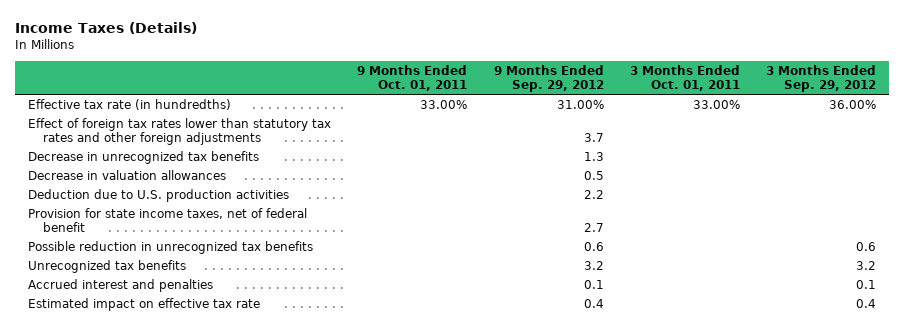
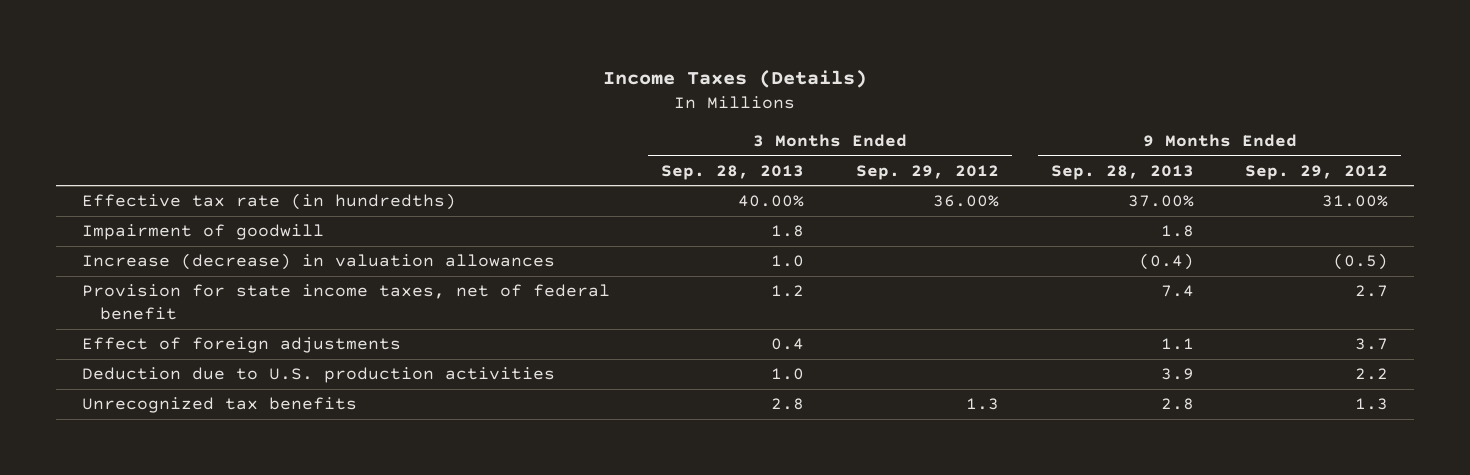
- | 9 Months Ended Oct. 01, 2011 | 9 Months Ended Sep. 29, 2012 | 3 Months Ended Oct. 01, 2011 | 3 Months Ended Sep. 29, 2012
+ | 3 Months Ended Sep. 28, 2013 | 3 Months Ended Sep. 29, 2012 | 9 Months Ended Sep. 28, 2013 | 9 Months Ended Sep. 29, 2012
- Effect of foreign tax rates lower than statutory tax rates and other foreign adjustments | | 3.7 | |
- Decrease in unrecognized tax benefits | | 1.3 | |
- Decrease in valuation allowances | | 0.5 | |
+ Impairment of goodwill | 1.8 | | 1.8 |
+ Increase (decrease) in valuation allowances | 1.0 | | (0.4) | (0.5)
- Possible reduction in unrecognized tax benefits | | 0.6 | | 0.6
- Unrecognized tax benefits | | 3.2 | | 3.2
- Accrued interest and penalties | | 0.1 | | 0.1
- Estimated impact on effective tax rate | | 0.4 | | 0.4
+ Effect of foreign adjustments | 0.4 | | 1.1 | 3.7
moved down: Deduction due to U.S. production activities | 1.0 | | 3.9 | 2.2
+ Unrecognized tax benefits | 2.8 | 1.3 | 2.8 | 1.3

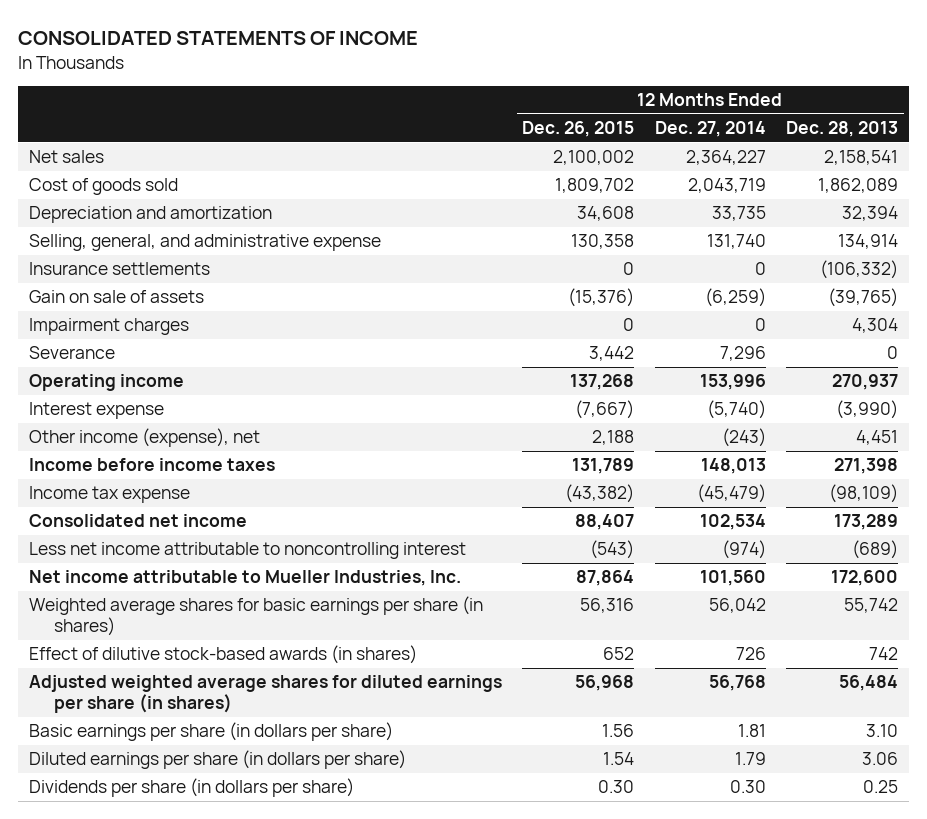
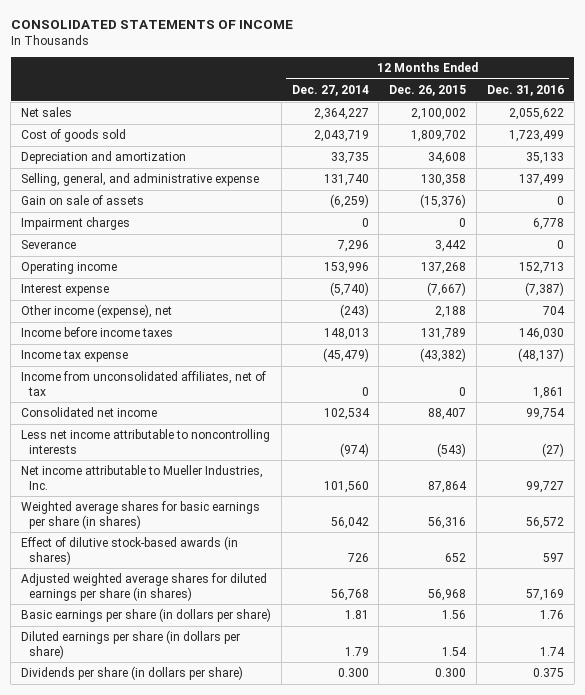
- | 12 Months Ended Dec. 26, 2015 | 12 Months Ended Dec. 27, 2014 | 12 Months Ended Dec. 28, 2013
+ | 12 Months Ended Dec. 27, 2014 | 12 Months Ended Dec. 26, 2015 | 12 Months Ended Dec. 31, 2016
- Insurance settlements | 0 | 0 | (106,332)
+ Income from unconsolidated affiliates, net of tax | 0 | 0 | 1,861
- Less net income attributable to noncontrolling interest | (543) | (974) | (689)
+ Less net income attributable to noncontrolling interests | (974) | (543) | (27)
- Dividends per share (in dollars per share) | 0.30 | 0.30 | 0.25
+ Dividends per share (in dollars per share) | 0.300 | 0.300 | 0.375

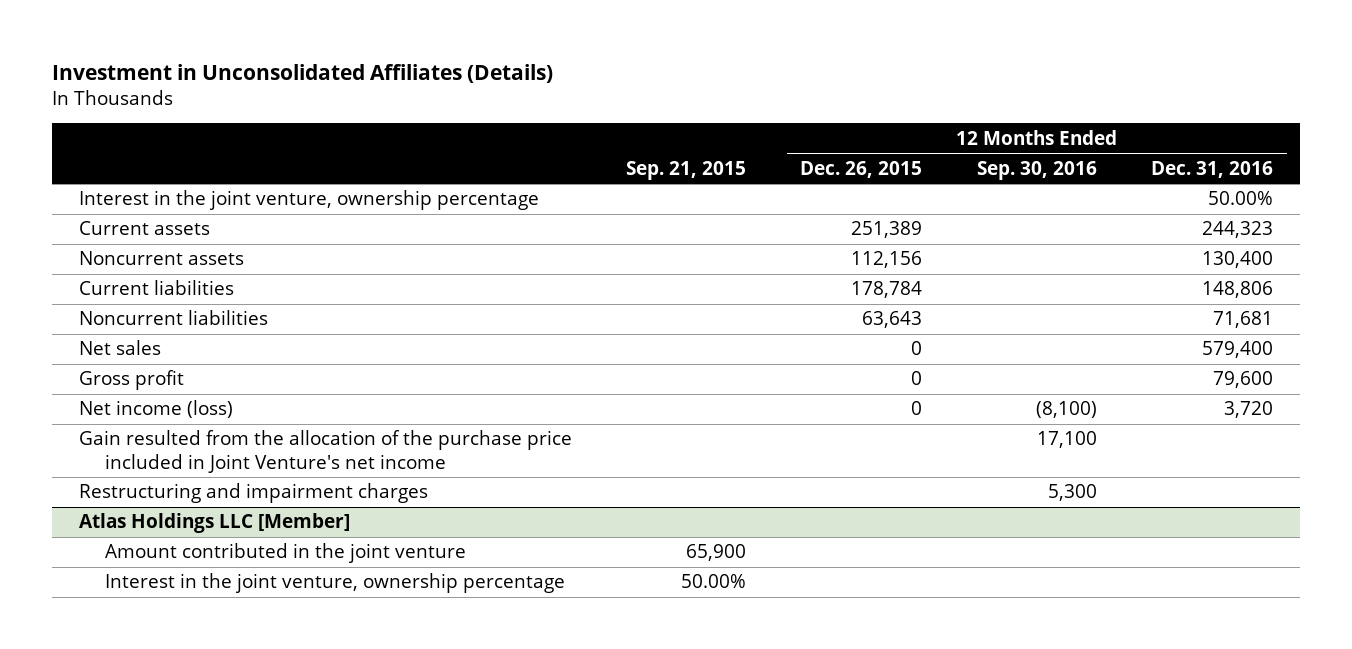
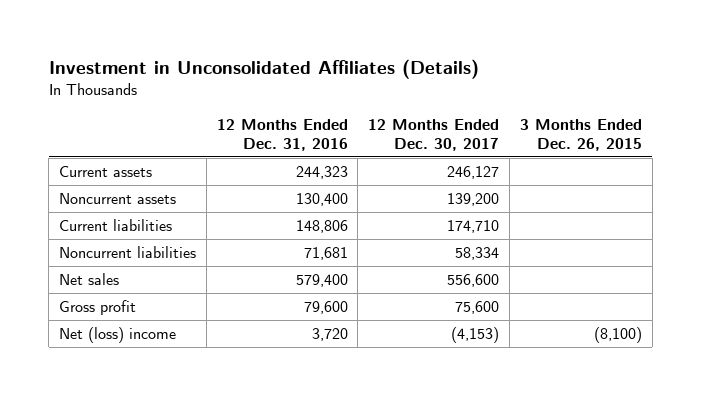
- | Sep. 21, 2015 | 12 Months Ended Dec. 26, 2015 | 12 Months Ended Sep. 30, 2016 | 12 Months Ended Dec. 31, 2016
+ | 12 Months Ended Dec. 31, 2016 | 12 Months Ended Dec. 30, 2017 | 3 Months Ended Dec. 26, 2015
- Interest in the joint venture, ownership percentage | | | | 50.00%
- Net income (loss) | | 0 | (8,100) | 3,720
- Gain resulted from the allocation of the purchase price included in Joint Venture's net income | | | 17,100 |
- Restructuring and impairment charges | | | 5,300 |
- Atlas Holdings LLC [Member]
- Amount contributed in the joint venture | 65,900 | | |
- Interest in the joint venture, ownership percentage | 50.00% | | |
+ Net (loss) income | 3,720 | (4,153) | (8,100)

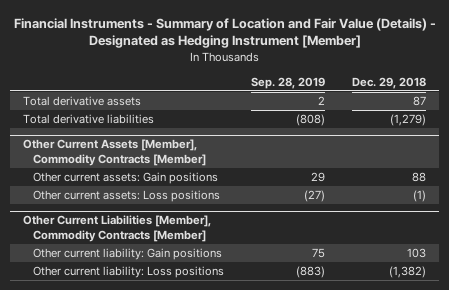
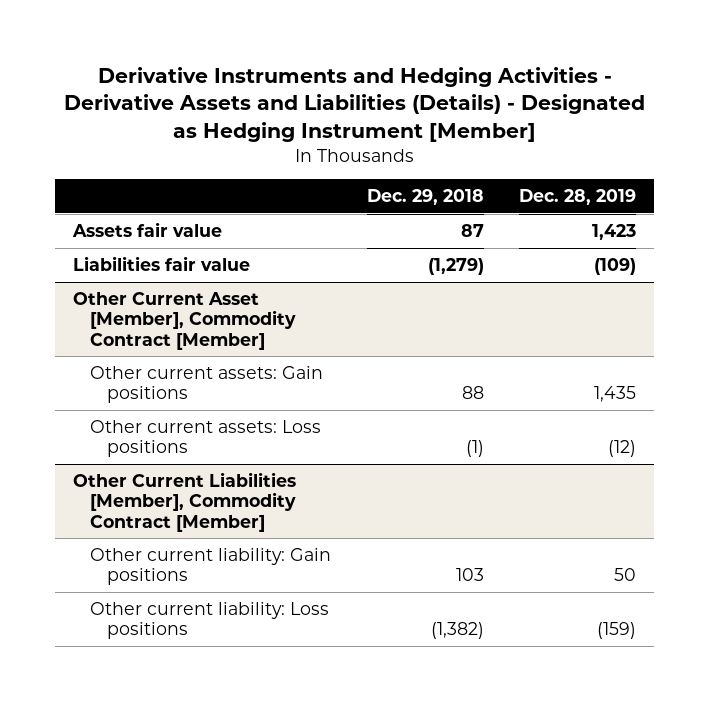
- Financial Instruments - Summary of Location and Fair Value (Details) - Designated as Hedging Instrument [Member]
+ Derivative Instruments and Hedging Activities - Derivative Assets and Liabilities (Details) - Designated as Hedging Instrument [Member]
- | Sep. 28, 2019 | Dec. 29, 2018
+ | Dec. 29, 2018 | Dec. 28, 2019
- Total derivative assets | 2 | 87
- Total derivative liabilities | (808) | (1,279)
- Other Current Assets [Member], Commodity Contracts [Member]
+ Assets fair value | 87 | 1,423
+ Liabilities fair value | (1,279) | (109)
+ Other Current Asset [Member], Commodity Contract [Member]
- Other Current Liabilities [Member], Commodity Contracts [Member]
+ Other Current Liabilities [Member], Commodity Contract [Member]

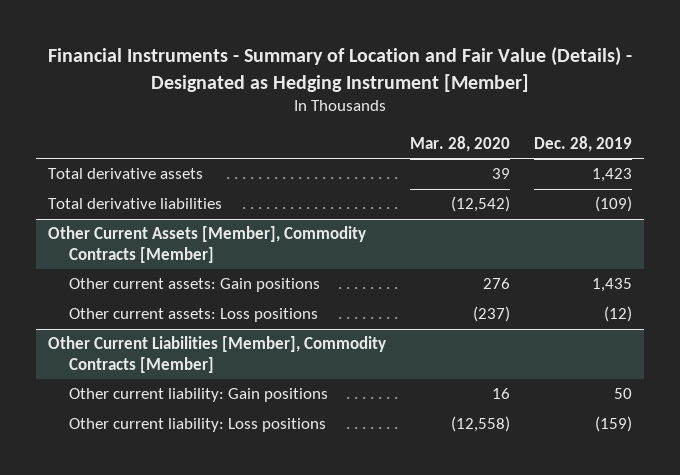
- Derivative Instruments and Hedging Activities - Derivative Assets and Liabilities (Details) - Designated as Hedging Instrument [Member]
+ Financial Instruments - Summary of Location and Fair Value (Details) - Designated as Hedging Instrument [Member]
- | Dec. 29, 2018 | Dec. 28, 2019
+ | Mar. 28, 2020 | Dec. 28, 2019
- Assets fair value | 87 | 1,423
- Liabilities fair value | (1,279) | (109)
- Other Current Asset [Member], Commodity Contract [Member]
+ Total derivative assets | 39 | 1,423
+ Total derivative liabilities | (12,542) | (109)
+ Other Current Assets [Member], Commodity Contracts [Member]
- Other Current Liabilities [Member], Commodity Contract [Member]
+ Other Current Liabilities [Member], Commodity Contracts [Member]

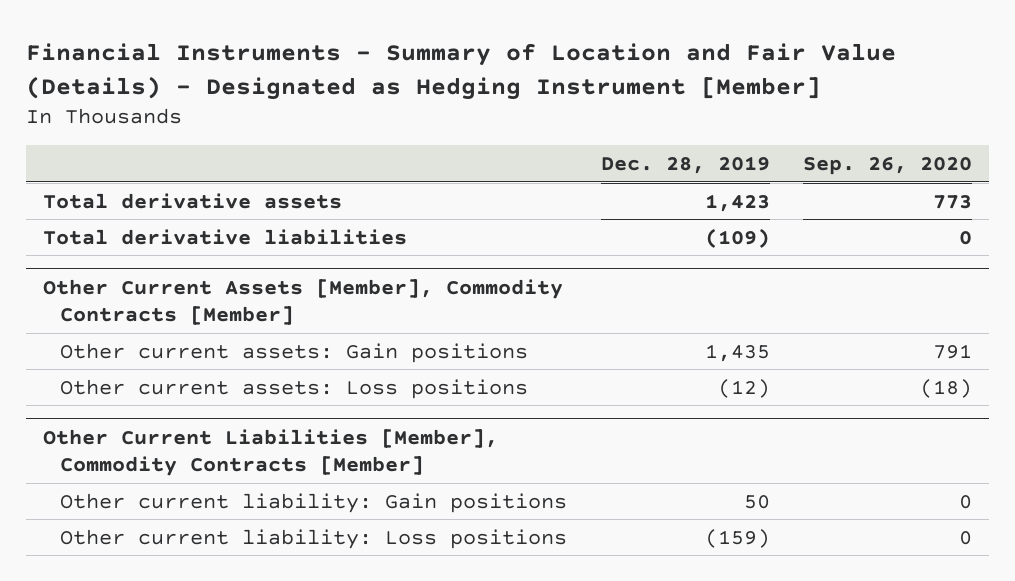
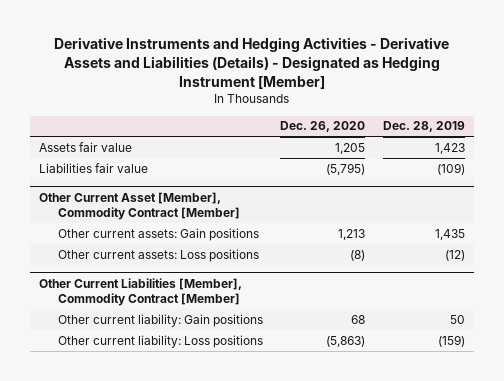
- Financial Instruments - Summary of Location and Fair Value (Details) - Designated as Hedging Instrument [Member]
+ Derivative Instruments and Hedging Activities - Derivative Assets and Liabilities (Details) - Designated as Hedging Instrument [Member]
- | Dec. 28, 2019 | Sep. 26, 2020
+ | Dec. 26, 2020 | Dec. 28, 2019
- Total derivative assets | 1,423 | 773
- Total derivative liabilities | (109) | 0
- Other Current Assets [Member], Commodity Contracts [Member]
+ Assets fair value | 1,205 | 1,423
+ Liabilities fair value | (5,795) | (109)
+ Other Current Asset [Member], Commodity Contract [Member]
- Other Current Liabilities [Member], Commodity Contracts [Member]
+ Other Current Liabilities [Member], Commodity Contract [Member]

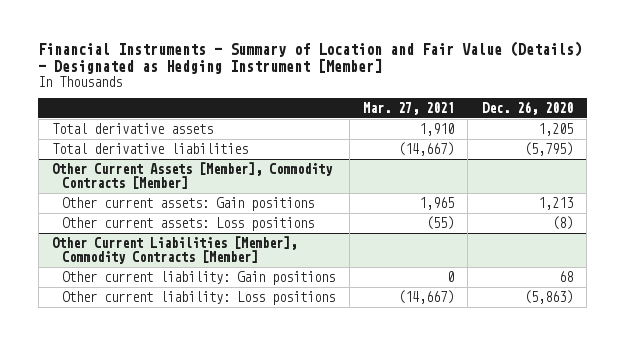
- Derivative Instruments and Hedging Activities - Derivative Assets and Liabilities (Details) - Designated as Hedging Instrument [Member]
+ Financial Instruments - Summary of Location and Fair Value (Details) - Designated as Hedging Instrument [Member]
- | Dec. 26, 2020 | Dec. 28, 2019
+ | Mar. 27, 2021 | Dec. 26, 2020
- Assets fair value | 1,205 | 1,423
- Liabilities fair value | (5,795) | (109)
- Other Current Asset [Member], Commodity Contract [Member]
+ Total derivative assets | 1,910 | 1,205
+ Total derivative liabilities | (14,667) | (5,795)
+ Other Current Assets [Member], Commodity Contracts [Member]
- Other Current Liabilities [Member], Commodity Contract [Member]
+ Other Current Liabilities [Member], Commodity Contracts [Member]

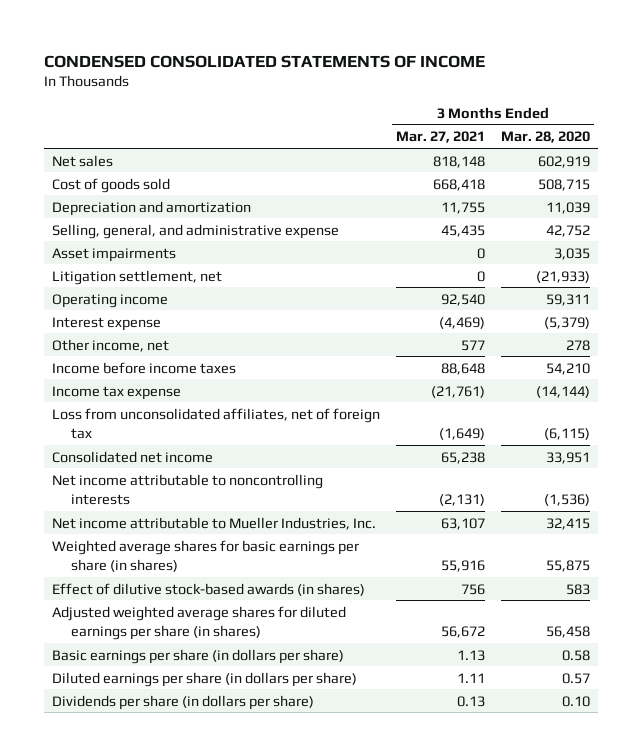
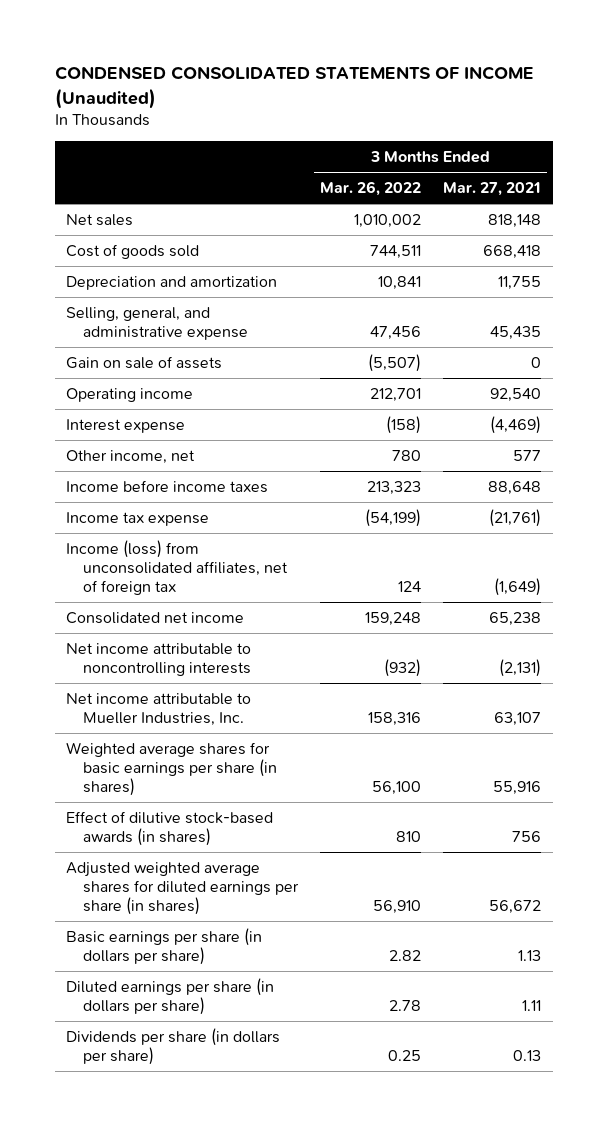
- CONDENSED CONSOLIDATED STATEMENTS OF INCOME
+ CONDENSED CONSOLIDATED STATEMENTS OF INCOME (Unaudited)
- | 3 Months Ended Mar. 27, 2021 | 3 Months Ended Mar. 28, 2020
+ | 3 Months Ended Mar. 26, 2022 | 3 Months Ended Mar. 27, 2021
- Asset impairments | 0 | 3,035
- Litigation settlement, net | 0 | (21,933)
+ Gain on sale of assets | (5,507) | 0
- Loss from unconsolidated affiliates, net of foreign tax | (1,649) | (6,115)
+ Income (loss) from unconsolidated affiliates, net of foreign tax | 124 | (1,649)

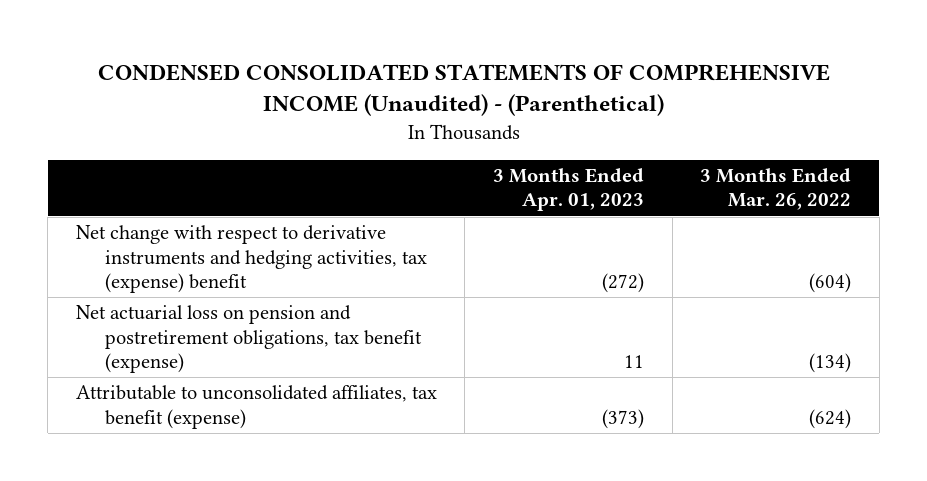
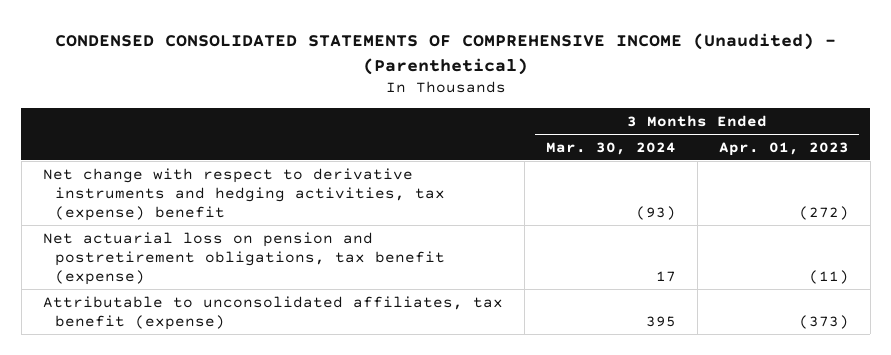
- | 3 Months Ended Apr. 01, 2023 | 3 Months Ended Mar. 26, 2022
+ | 3 Months Ended Mar. 30, 2024 | 3 Months Ended Apr. 01, 2023
- Net actuarial loss on pension and postretirement obligations, tax benefit (expense) | 11 | (134)
+ Net actuarial loss on pension and postretirement obligations, tax benefit (expense) | 17 | (11)

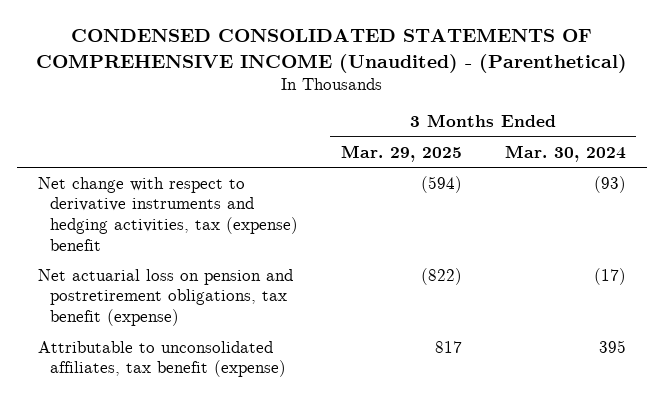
- | 3 Months Ended Mar. 30, 2024 | 3 Months Ended Apr. 01, 2023
+ | 3 Months Ended Mar. 29, 2025 | 3 Months Ended Mar. 30, 2024
- Net actuarial loss on pension and postretirement obligations, tax benefit (expense) | 17 | (11)
+ Net actuarial loss on pension and postretirement obligations, tax benefit (expense) | (822) | (17)

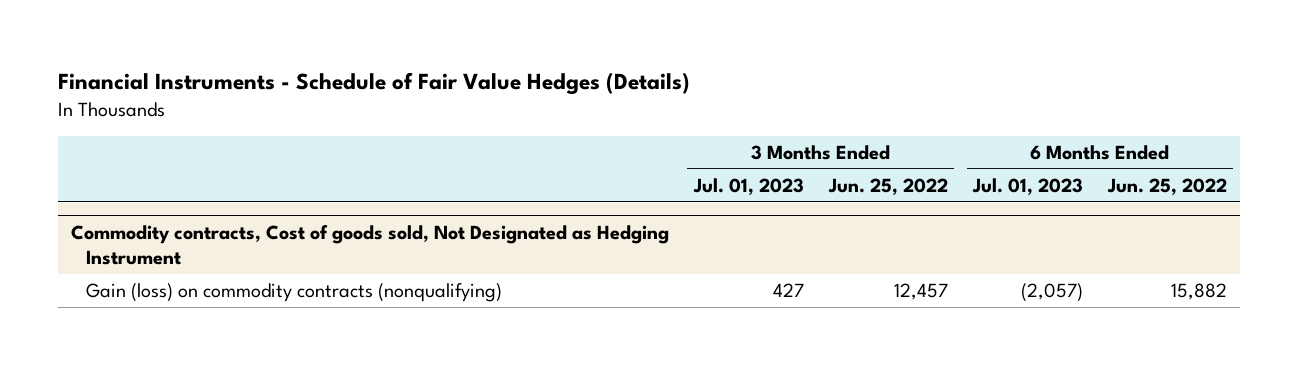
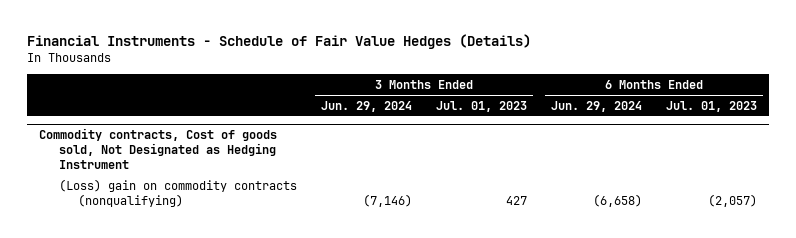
- | 3 Months Ended Jul. 01, 2023 | 3 Months Ended Jun. 25, 2022 | 6 Months Ended Jul. 01, 2023 | 6 Months Ended Jun. 25, 2022
+ | 3 Months Ended Jun. 29, 2024 | 3 Months Ended Jul. 01, 2023 | 6 Months Ended Jun. 29, 2024 | 6 Months Ended Jul. 01, 2023
@ Commodity contracts, Cost of goods sold, Not Designated as Hedging Instrument
- Gain (loss) on commodity contracts (nonqualifying) | 427 | 12,457 | (2,057) | 15,882
+ (Loss) gain on commodity contracts (nonqualifying) | (7,146) | 427 | (6,658) | (2,057)

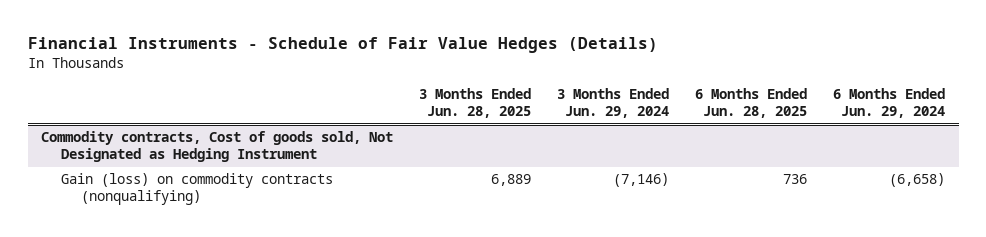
- | 3 Months Ended Jun. 29, 2024 | 3 Months Ended Jul. 01, 2023 | 6 Months Ended Jun. 29, 2024 | 6 Months Ended Jul. 01, 2023
+ | 3 Months Ended Jun. 28, 2025 | 3 Months Ended Jun. 29, 2024 | 6 Months Ended Jun. 28, 2025 | 6 Months Ended Jun. 29, 2024
@ Commodity contracts, Cost of goods sold, Not Designated as Hedging Instrument
- (Loss) gain on commodity contracts (nonqualifying) | (7,146) | 427 | (6,658) | (2,057)
+ Gain (loss) on commodity contracts (nonqualifying) | 6,889 | (7,146) | 736 | (6,658)

